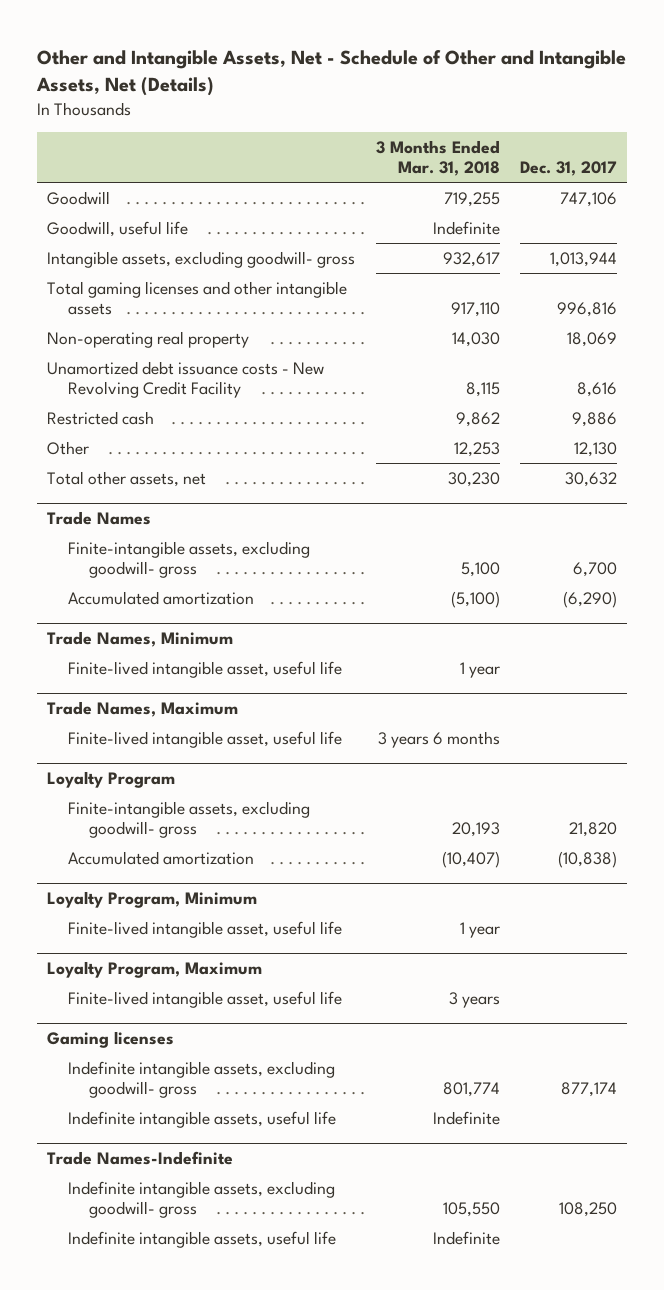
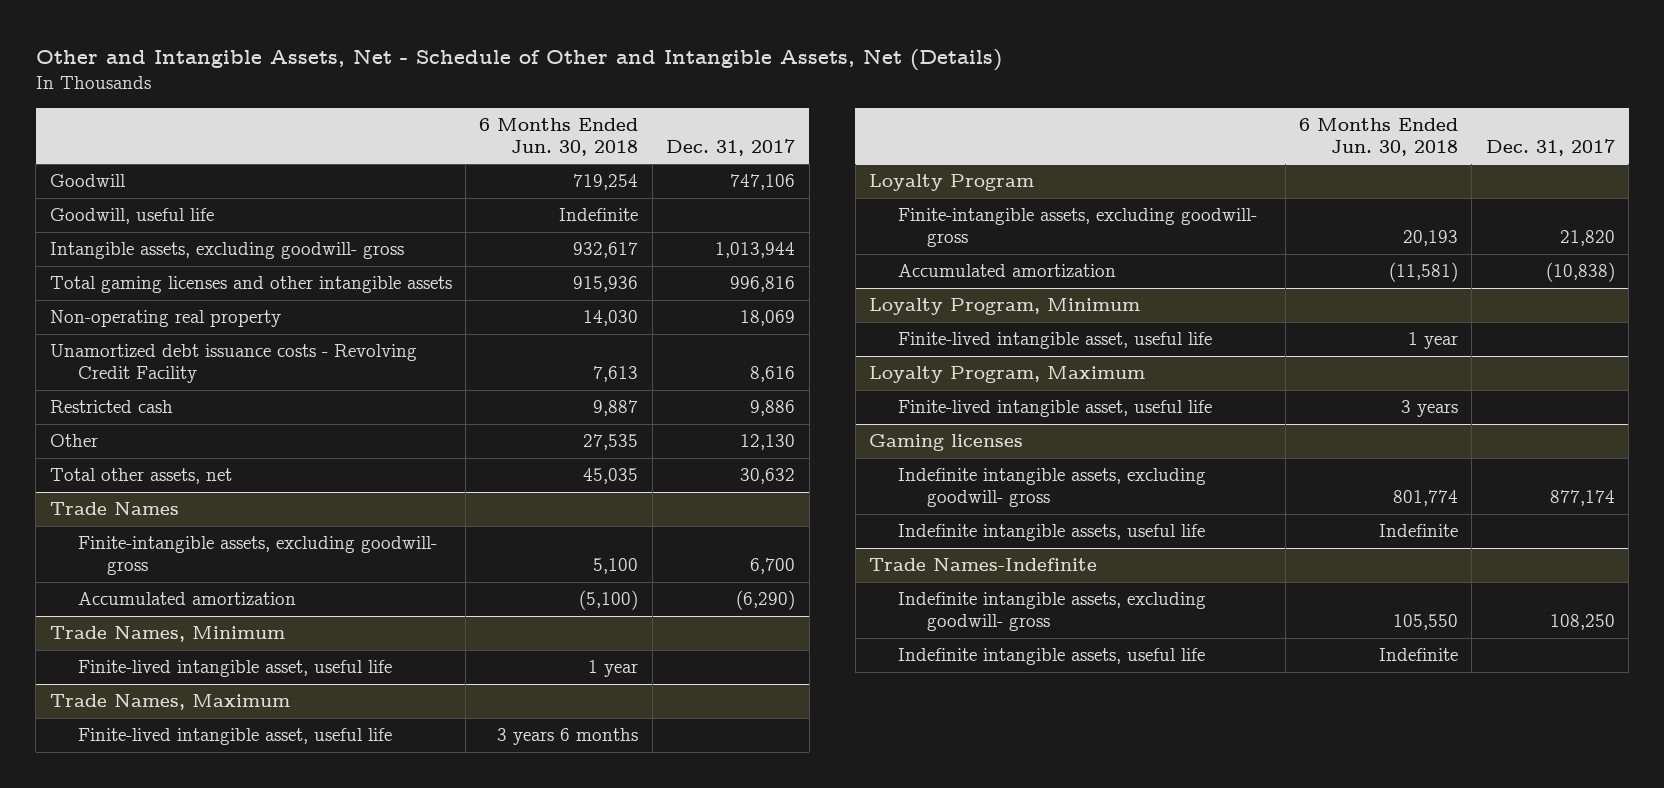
- | 3 Months Ended Mar. 31, 2018 | Dec. 31, 2017
+ | 6 Months Ended Jun. 30, 2018 | Dec. 31, 2017
- Unamortized debt issuance costs - New Revolving Credit Facility | 8,115 | 8,616
+ Unamortized debt issuance costs - Revolving Credit Facility | 7,613 | 8,616

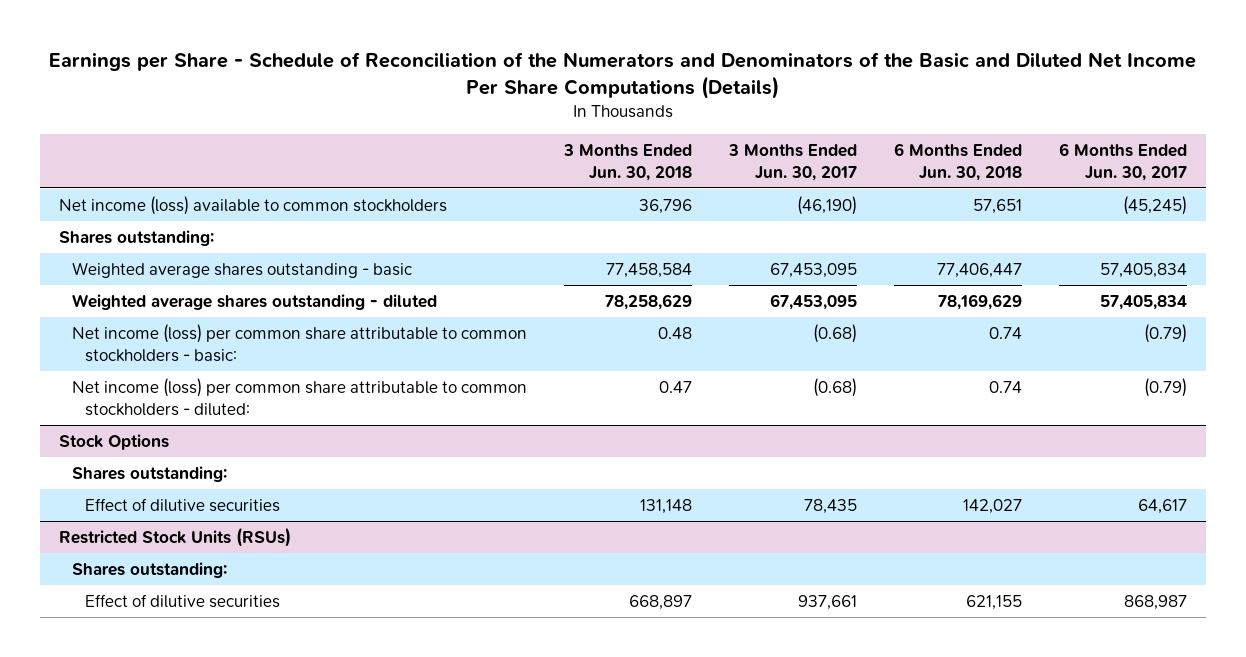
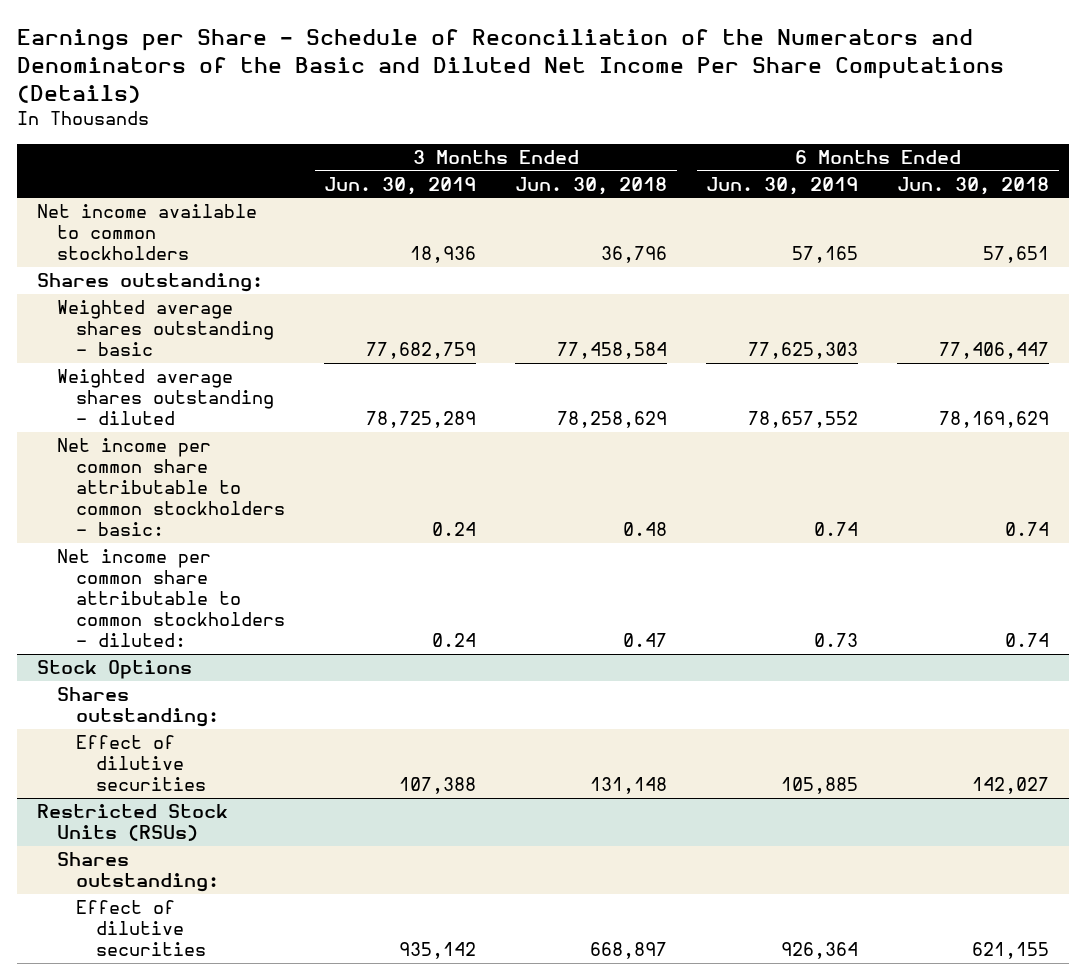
- | 3 Months Ended Jun. 30, 2018 | 3 Months Ended Jun. 30, 2017 | 6 Months Ended Jun. 30, 2018 | 6 Months Ended Jun. 30, 2017
+ | 3 Months Ended Jun. 30, 2019 | 3 Months Ended Jun. 30, 2018 | 6 Months Ended Jun. 30, 2019 | 6 Months Ended Jun. 30, 2018
- Net income (loss) available to common stockholders | 36,796 | (46,190) | 57,651 | (45,245)
+ Net income available to common stockholders | 18,936 | 36,796 | 57,165 | 57,651
- Net income (loss) per common share attributable to common stockholders - basic: | 0.48 | (0.68) | 0.74 | (0.79)
- Net income (loss) per common share attributable to common stockholders - diluted: | 0.47 | (0.68) | 0.74 | (0.79)
+ Net income per common share attributable to common stockholders - basic: | 0.24 | 0.48 | 0.74 | 0.74
+ Net income per common share attributable to common stockholders - diluted: | 0.24 | 0.47 | 0.73 | 0.74

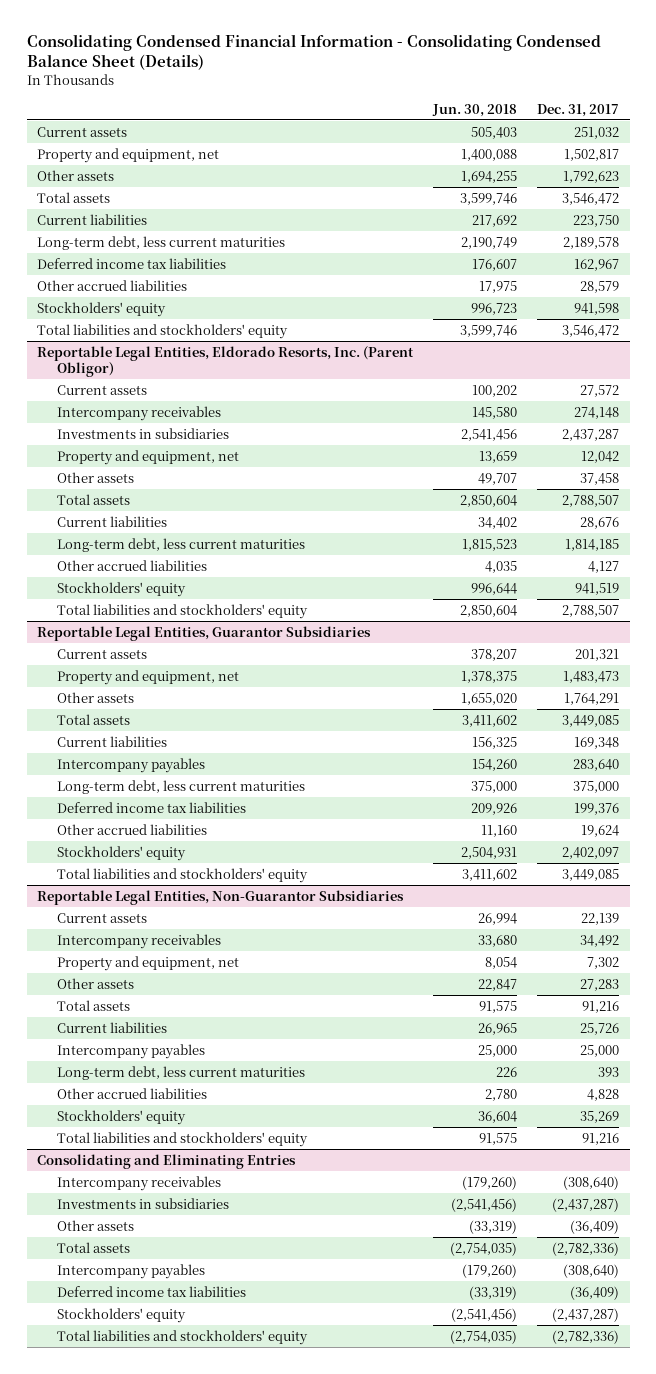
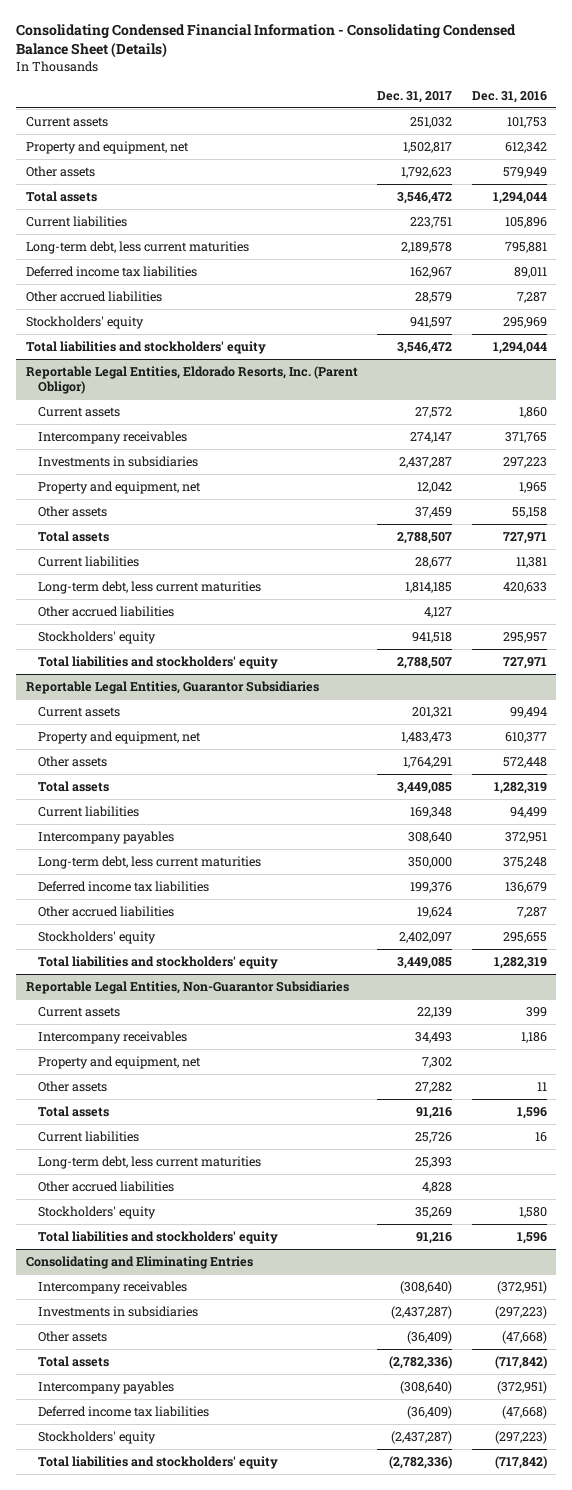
- | Jun. 30, 2018 | Dec. 31, 2017
+ | Dec. 31, 2017 | Dec. 31, 2016
- Current liabilities | 217,692 | 223,750
+ Current liabilities | 223,751 | 105,896
- Stockholders' equity | 996,723 | 941,598
+ Stockholders' equity | 941,597 | 295,969
@ Reportable Legal Entities, Eldorado Resorts, Inc. (Parent Obligor)
- Intercompany receivables | 145,580 | 274,148
+ Intercompany receivables | 274,147 | 371,765
- Other assets | 49,707 | 37,458
+ Other assets | 37,459 | 55,158
- Current liabilities | 34,402 | 28,676
+ Current liabilities | 28,677 | 11,381
- Stockholders' equity | 996,644 | 941,519
+ Stockholders' equity | 941,518 | 295,957
@ Reportable Legal Entities, Guarantor Subsidiaries
- Intercompany payables | 154,260 | 283,640
- Long-term debt, less current maturities | 375,000 | 375,000
+ Intercompany payables | 308,640 | 372,951
+ Long-term debt, less current maturities | 350,000 | 375,248
@ Reportable Legal Entities, Non-Guarantor Subsidiaries
- Intercompany receivables | 33,680 | 34,492
+ Intercompany receivables | 34,493 | 1,186
- Other assets | 22,847 | 27,283
+ Other assets | 27,282 | 11
- Intercompany payables | 25,000 | 25,000
- Long-term debt, less current maturities | 226 | 393
+ Long-term debt, less current maturities | 25,393 |

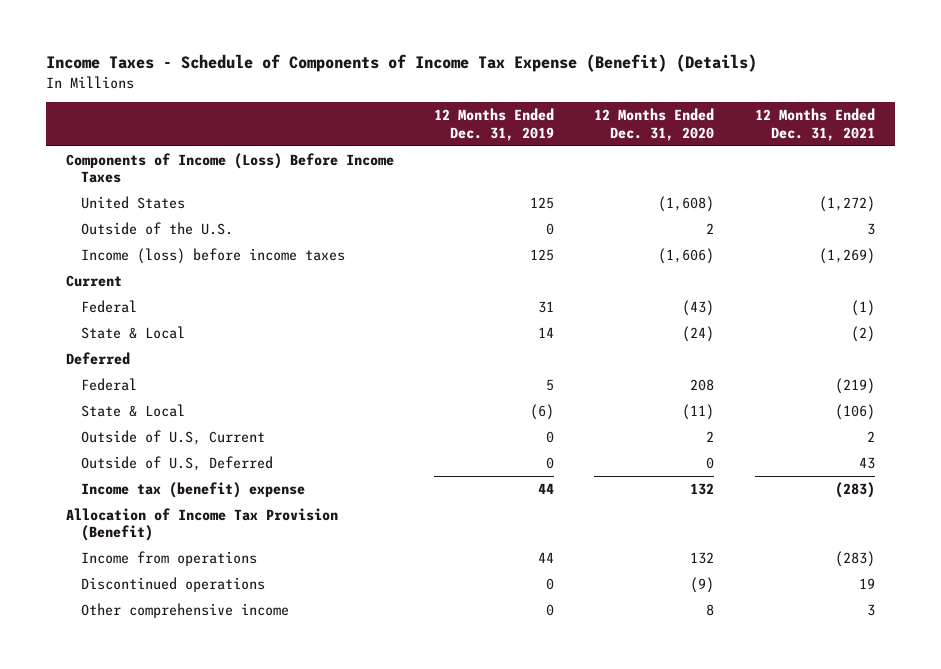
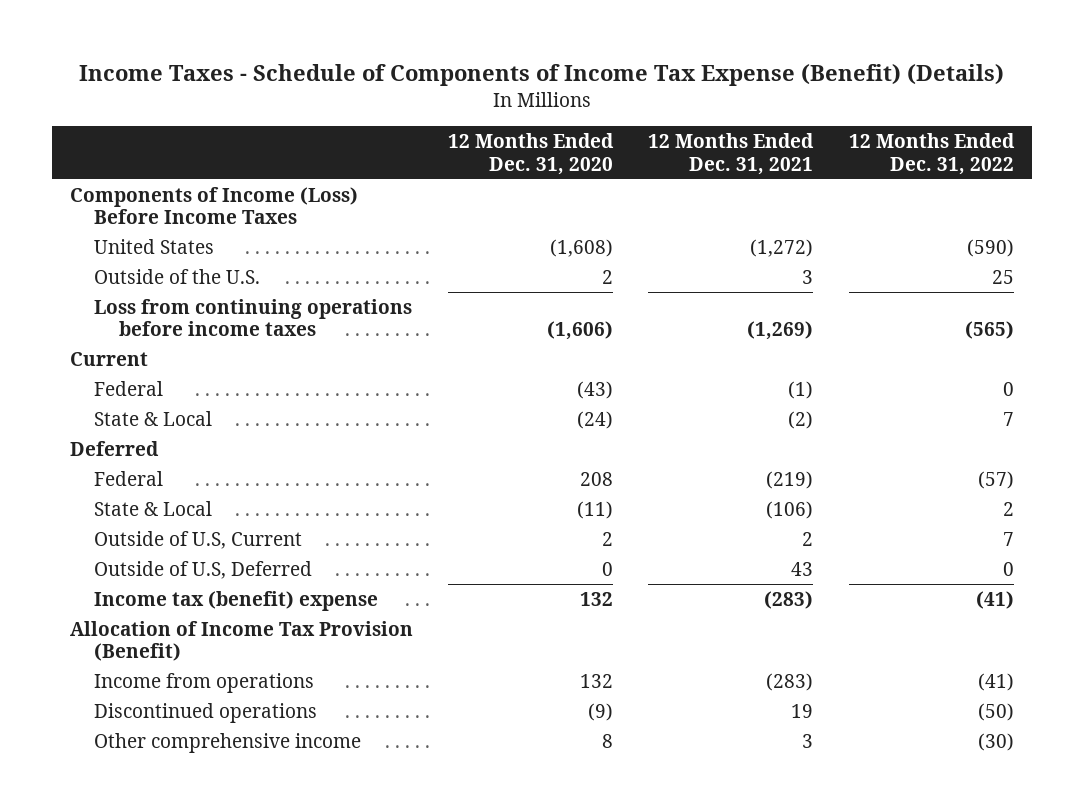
- | 12 Months Ended Dec. 31, 2019 | 12 Months Ended Dec. 31, 2020 | 12 Months Ended Dec. 31, 2021
+ | 12 Months Ended Dec. 31, 2020 | 12 Months Ended Dec. 31, 2021 | 12 Months Ended Dec. 31, 2022
- Income (loss) before income taxes | 125 | (1,606) | (1,269)
+ Loss from continuing operations before income taxes | (1,606) | (1,269) | (565)

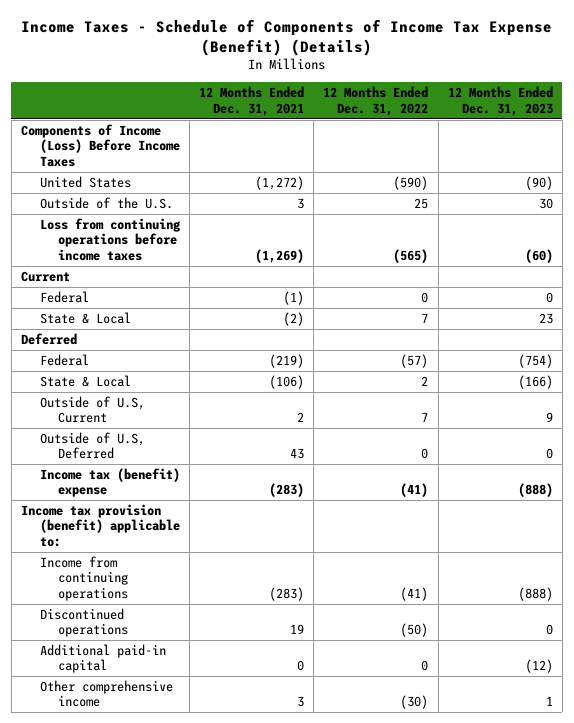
- | 12 Months Ended Dec. 31, 2020 | 12 Months Ended Dec. 31, 2021 | 12 Months Ended Dec. 31, 2022
+ | 12 Months Ended Dec. 31, 2021 | 12 Months Ended Dec. 31, 2022 | 12 Months Ended Dec. 31, 2023
- Allocation of Income Tax Provision (Benefit)
- Income from operations | 132 | (283) | (41)
+ Income tax provision (benefit) applicable to:
+ Income from continuing operations | (283) | (41) | (888)
+ Additional paid-in capital | 0 | 0 | (12)

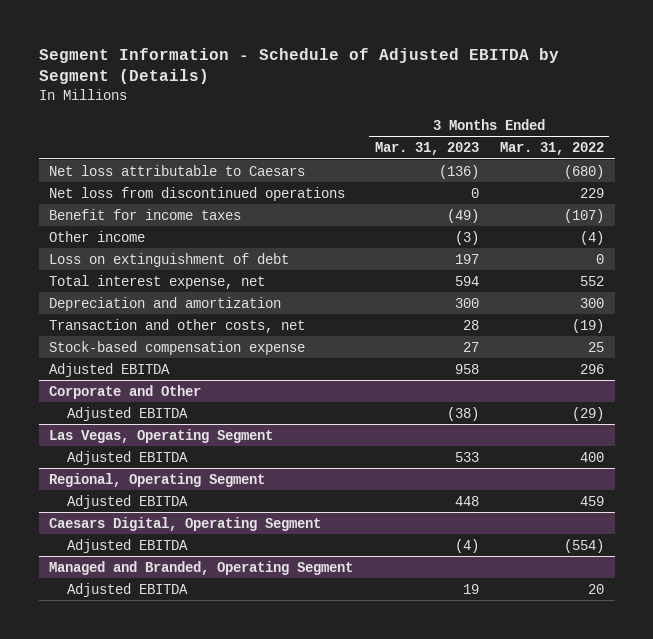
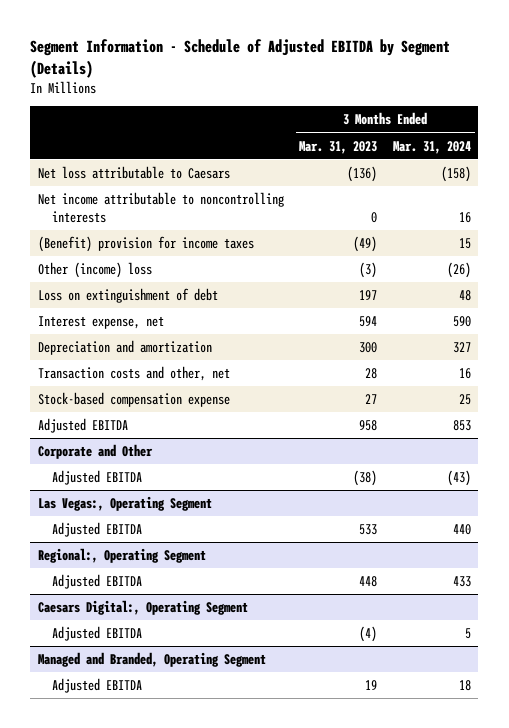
- | 3 Months Ended Mar. 31, 2023 | 3 Months Ended Mar. 31, 2022
+ | 3 Months Ended Mar. 31, 2023 | 3 Months Ended Mar. 31, 2024
- Net loss from discontinued operations | 0 | 229
- Benefit for income taxes | (49) | (107)
- Other income | (3) | (4)
+ Net income attributable to noncontrolling interests | 0 | 16
+ (Benefit) provision for income taxes | (49) | 15
+ Other (income) loss | (3) | (26)
- Total interest expense, net | 594 | 552
+ Interest expense, net | 594 | 590
- Transaction and other costs, net | 28 | (19)
+ Transaction costs and other, net | 28 | 16
- Las Vegas, Operating Segment
+ Las Vegas:, Operating Segment
- Regional, Operating Segment
+ Regional:, Operating Segment
- Caesars Digital, Operating Segment
+ Caesars Digital:, Operating Segment

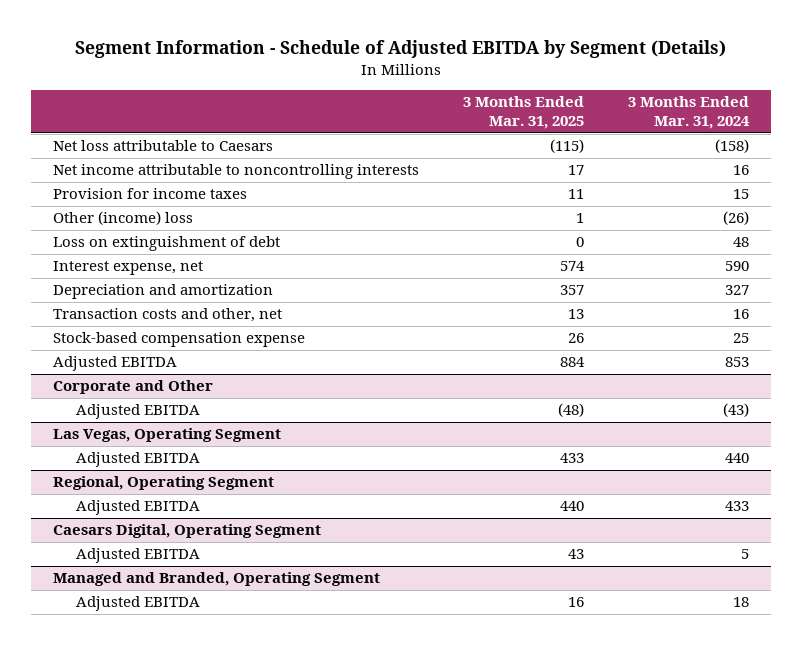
- | 3 Months Ended Mar. 31, 2023 | 3 Months Ended Mar. 31, 2024
+ | 3 Months Ended Mar. 31, 2025 | 3 Months Ended Mar. 31, 2024
- (Benefit) provision for income taxes | (49) | 15
+ Provision for income taxes | 11 | 15
- Las Vegas:, Operating Segment
+ Las Vegas, Operating Segment
- Regional:, Operating Segment
+ Regional, Operating Segment
- Caesars Digital:, Operating Segment
+ Caesars Digital, Operating Segment

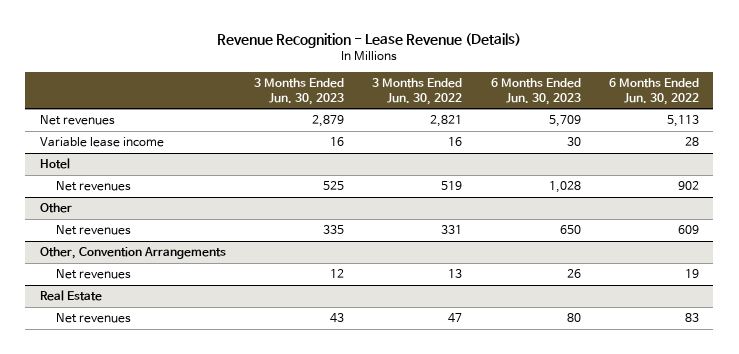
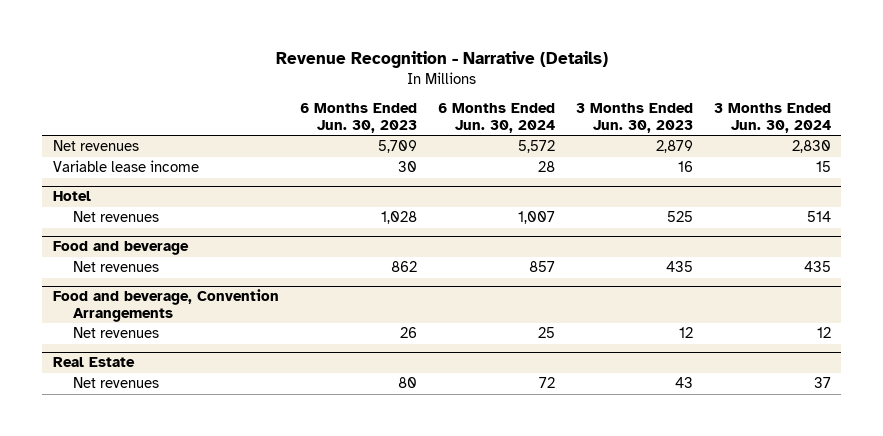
- Revenue Recognition - Lease Revenue (Details)
+ Revenue Recognition - Narrative (Details)
- | 3 Months Ended Jun. 30, 2023 | 3 Months Ended Jun. 30, 2022 | 6 Months Ended Jun. 30, 2023 | 6 Months Ended Jun. 30, 2022
+ | 6 Months Ended Jun. 30, 2023 | 6 Months Ended Jun. 30, 2024 | 3 Months Ended Jun. 30, 2023 | 3 Months Ended Jun. 30, 2024
- Other
- Net revenues | 335 | 331 | 650 | 609
- Other, Convention Arrangements
+ Food and beverage
+ Net revenues | 862 | 857 | 435 | 435
+ Food and beverage, Convention Arrangements

